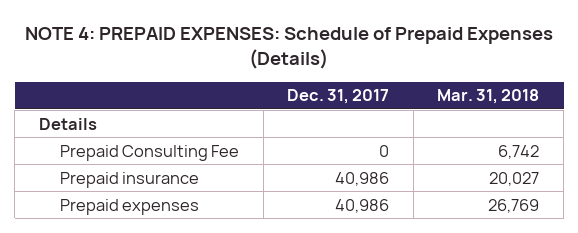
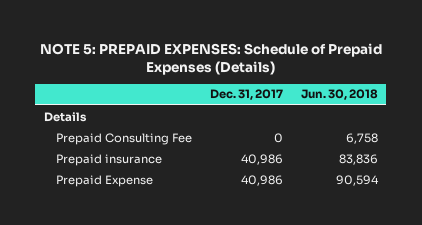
- NOTE 4: PREPAID EXPENSES: Schedule of Prepaid Expenses (Details)
+ NOTE 5: PREPAID EXPENSES: Schedule of Prepaid Expenses (Details)
- | Dec. 31, 2017 | Mar. 31, 2018
+ | Dec. 31, 2017 | Jun. 30, 2018
- Prepaid expenses | 40,986 | 26,769
+ Prepaid Expense | 40,986 | 90,594

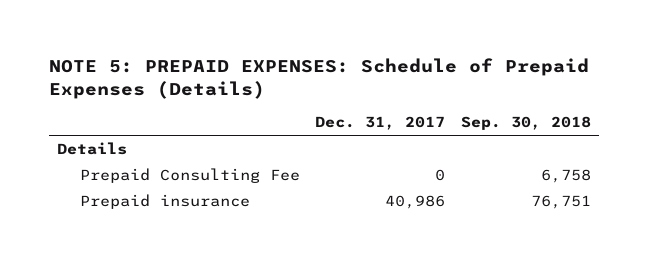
- | Dec. 31, 2017 | Jun. 30, 2018
+ | Dec. 31, 2017 | Sep. 30, 2018
- Prepaid Expense | 40,986 | 90,594

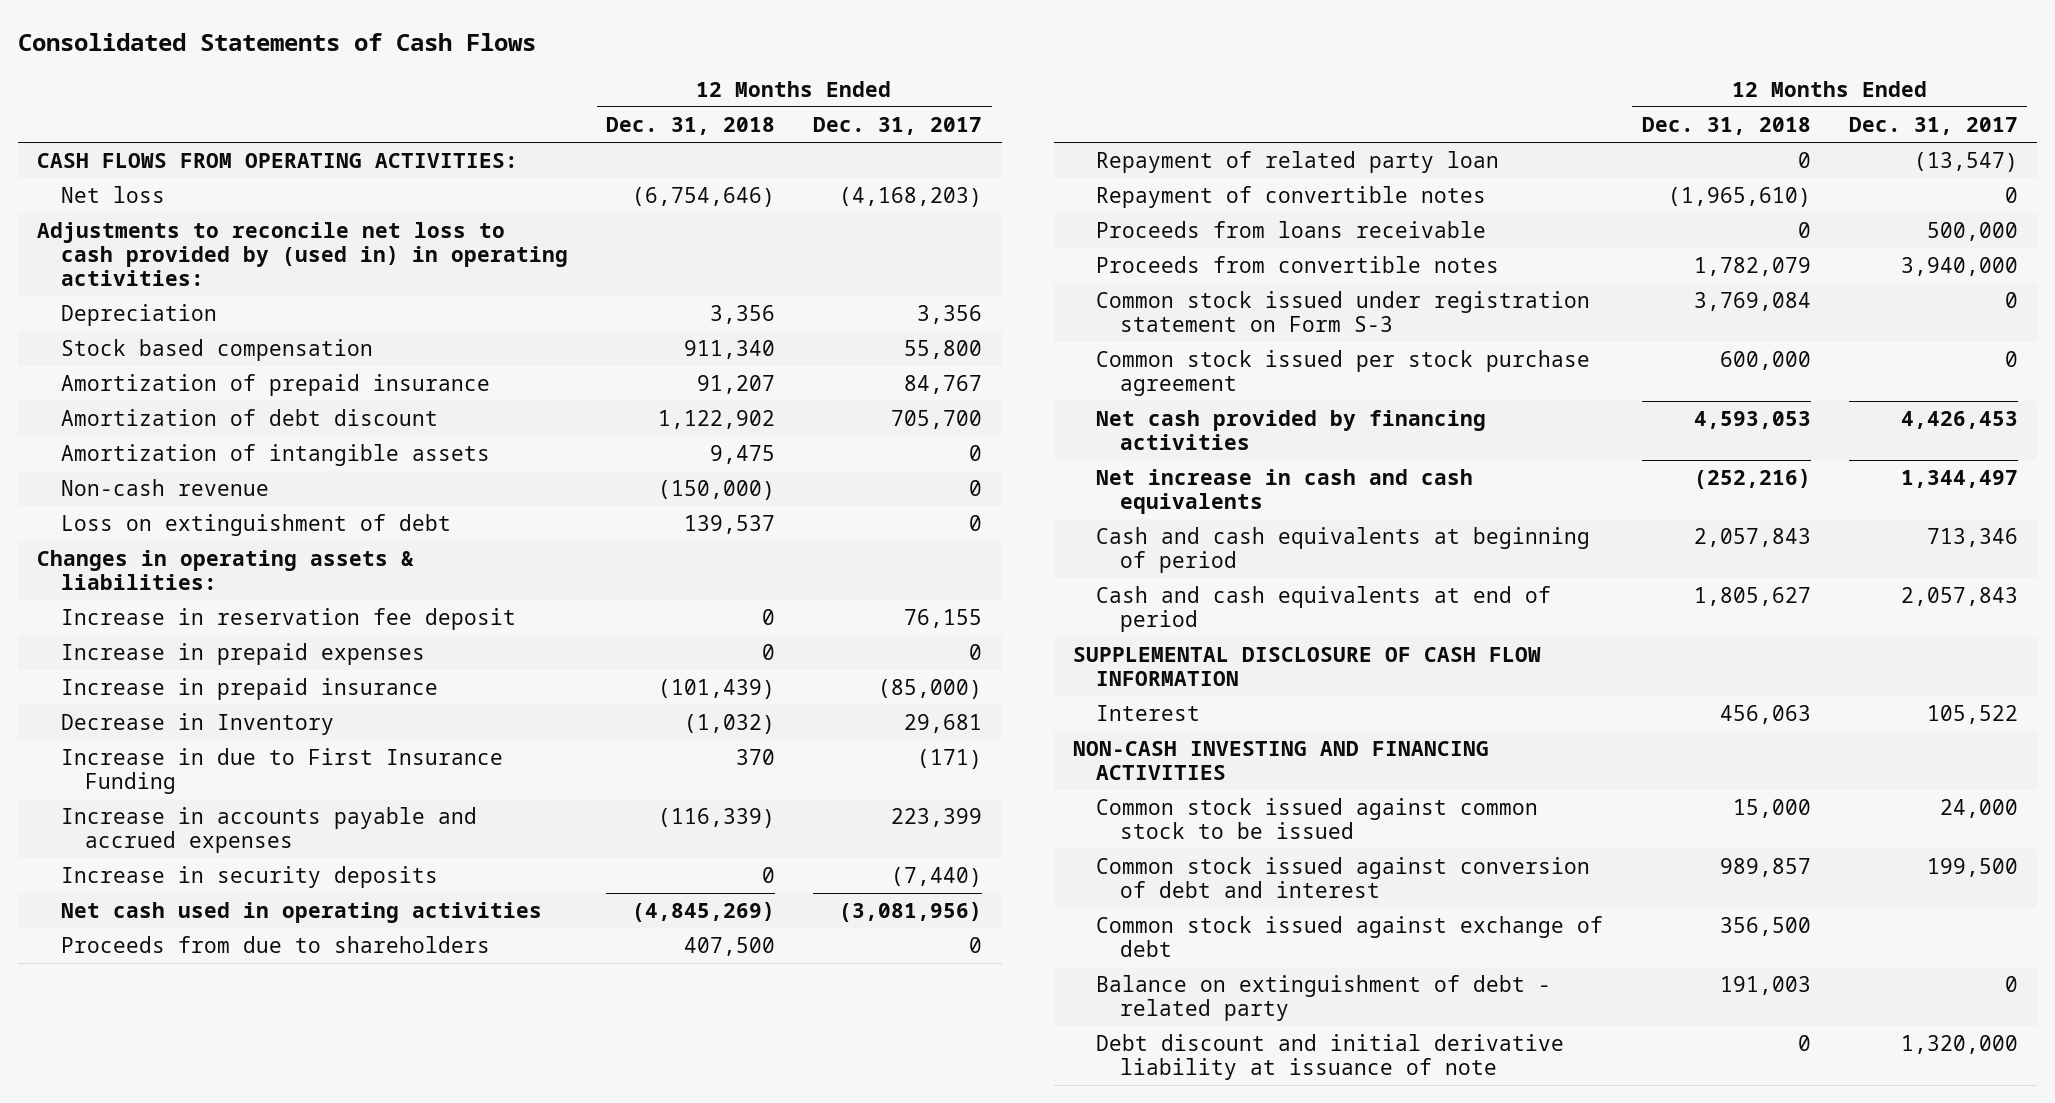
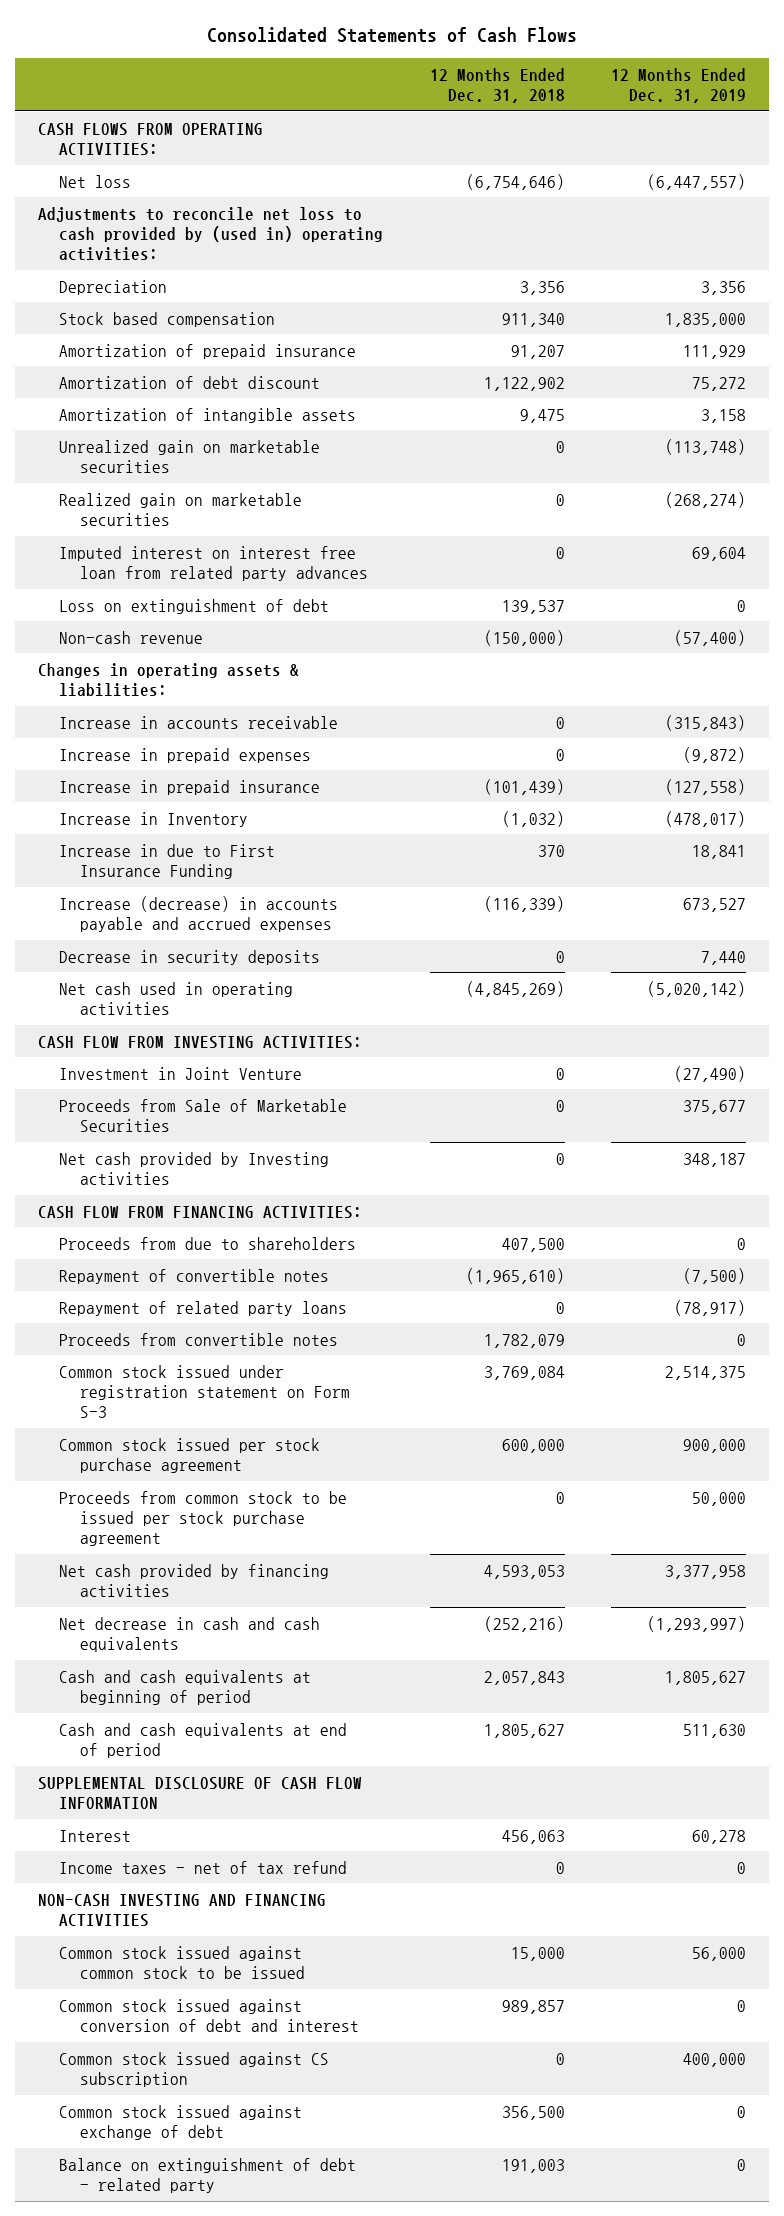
- | 12 Months Ended Dec. 31, 2018 | 12 Months Ended Dec. 31, 2017
+ | 12 Months Ended Dec. 31, 2018 | 12 Months Ended Dec. 31, 2019
- Adjustments to reconcile net loss to cash provided by (used in) in operating activities:
+ Adjustments to reconcile net loss to cash provided by (used in) operating activities:
+ Unrealized gain on marketable securities | 0 | (113,748)
+ Realized gain on marketable securities | 0 | (268,274)
+ Imputed interest on interest free loan from related party advances | 0 | 69,604
moved down: Non-cash revenue | (150,000) | (57,400)
- Increase in reservation fee deposit | 0 | 76,155
+ Increase in accounts receivable | 0 | (315,843)
- Decrease in Inventory | (1,032) | 29,681
+ Increase in Inventory | (1,032) | (478,017)
- Increase in accounts payable and accrued expenses | (116,339) | 223,399
- Increase in security deposits | 0 | (7,440)
+ Increase (decrease) in accounts payable and accrued expenses | (116,339) | 673,527
+ Decrease in security deposits | 0 | 7,440
+ CASH FLOW FROM INVESTING ACTIVITIES:
+ Investment in Joint Venture | 0 | (27,490)
+ Proceeds from Sale of Marketable Securities | 0 | 375,677
+ Net cash provided by Investing activities | 0 | 348,187
+ CASH FLOW FROM FINANCING ACTIVITIES:
- Repayment of related party loan | 0 | (13,547)
- Proceeds from loans receivable | 0 | 500,000
+ Repayment of related party loans | 0 | (78,917)
+ Proceeds from common stock to be issued per stock purchase agreement | 0 | 50,000
- Net increase in cash and cash equivalents | (252,216) | 1,344,497
+ Net decrease in cash and cash equivalents | (252,216) | (1,293,997)
+ Income taxes - net of tax refund | 0 | 0
+ Common stock issued against CS subscription | 0 | 400,000
- Debt discount and initial derivative liability at issuance of note | 0 | 1,320,000

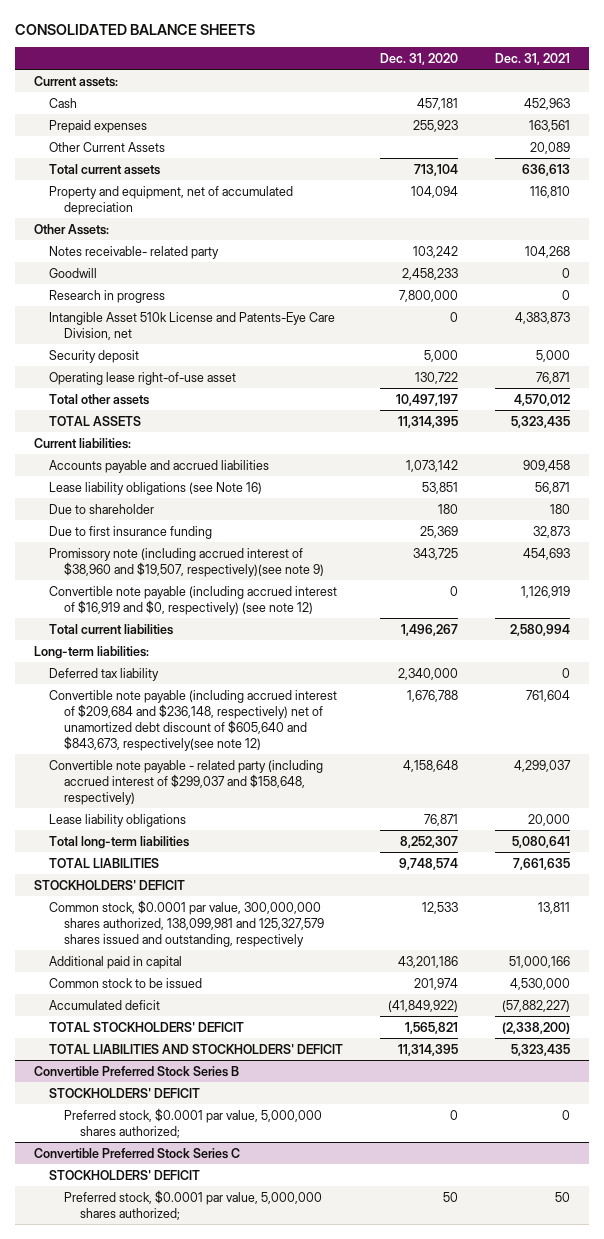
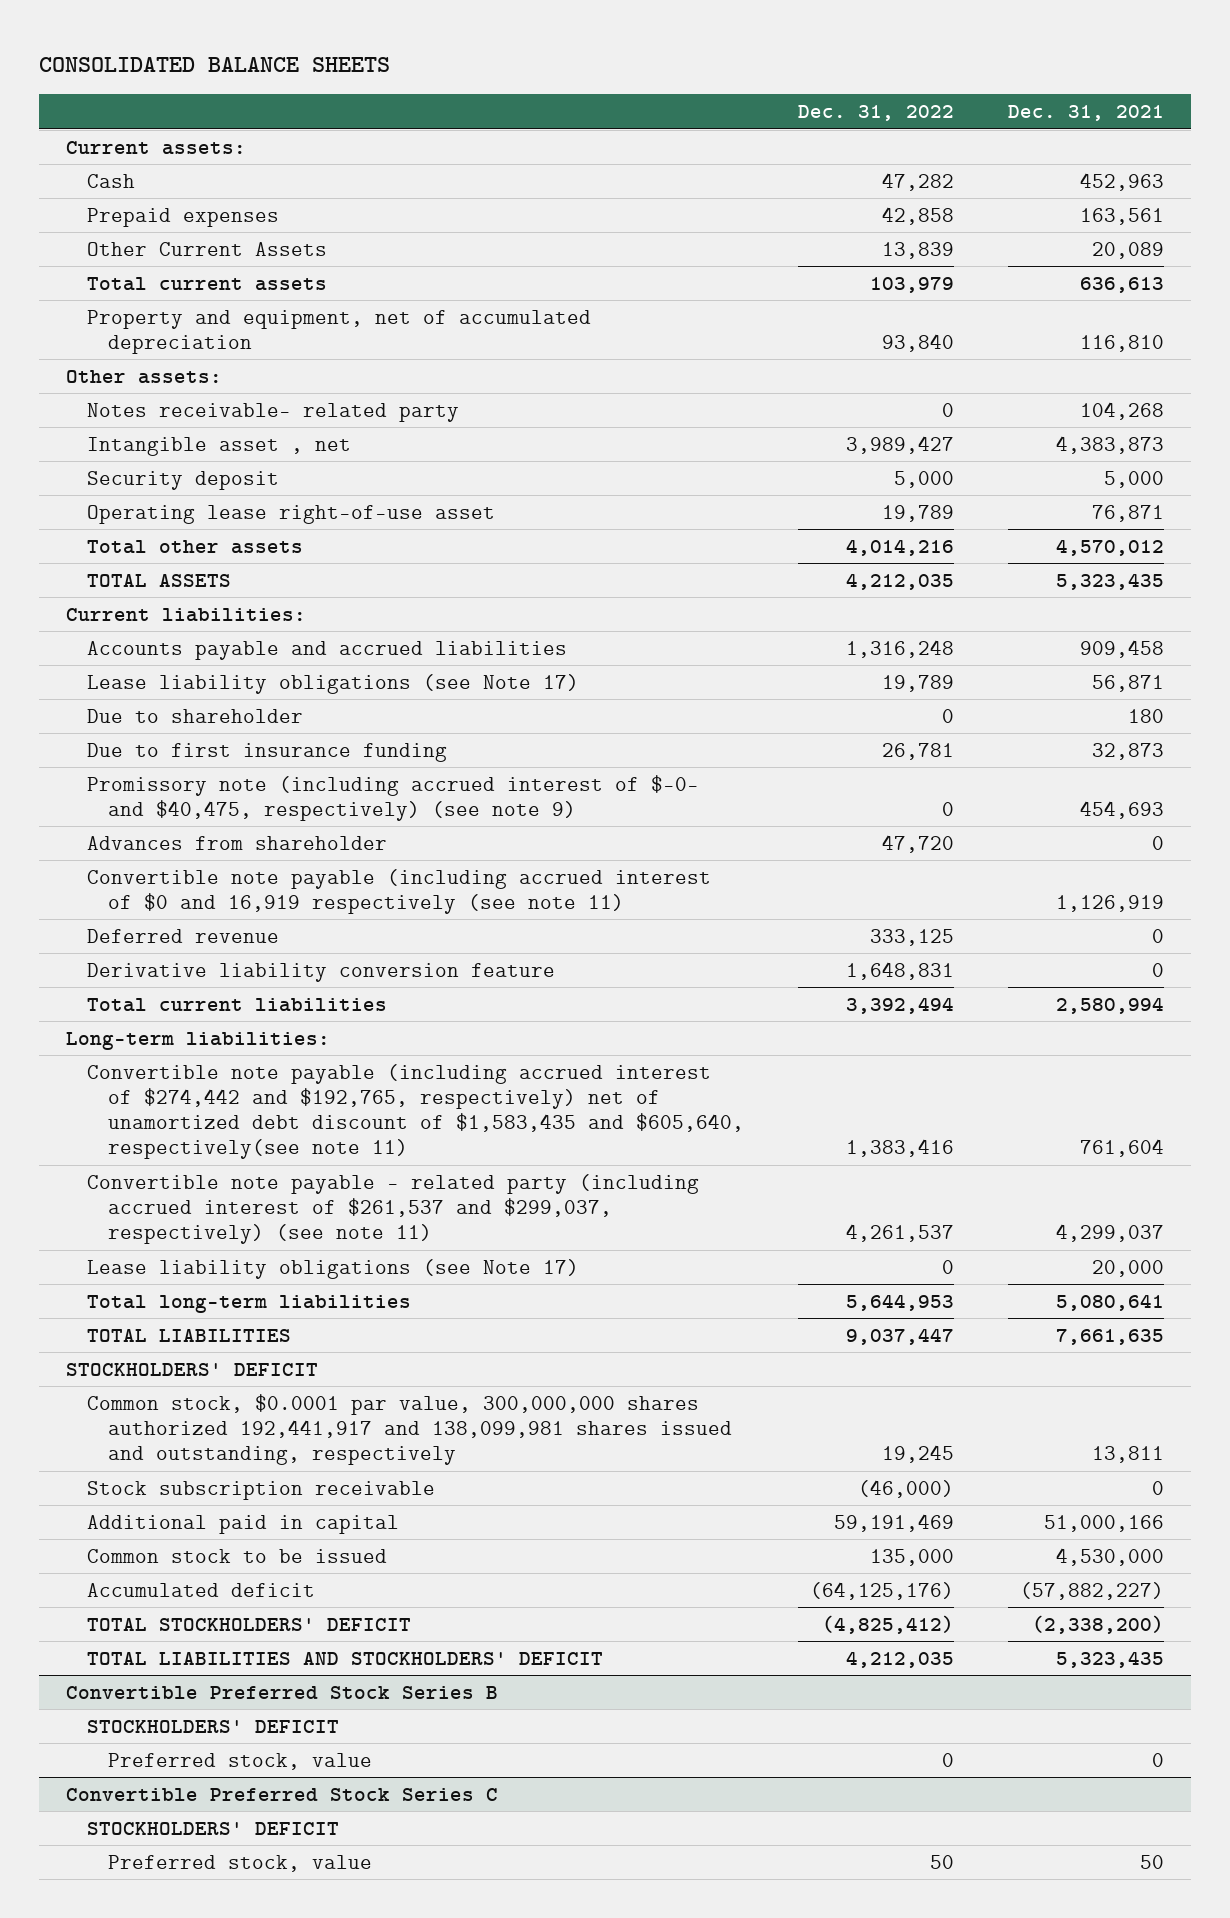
- | Dec. 31, 2020 | Dec. 31, 2021
+ | Dec. 31, 2022 | Dec. 31, 2021
- Other Assets:
+ Other assets:
- Goodwill | 2,458,233 | 0
- Research in progress | 7,800,000 | 0
- Intangible Asset 510k License and Patents-Eye Care Division, net | 0 | 4,383,873
+ Intangible asset , net | 3,989,427 | 4,383,873
- Lease liability obligations (see Note 16) | 53,851 | 56,871
+ Lease liability obligations (see Note 17) | 19,789 | 56,871
- Promissory note (including accrued interest of $38,960 and $19,507, respectively)(see note 9) | 343,725 | 454,693
- Convertible note payable (including accrued interest of $16,919 and $0, respectively) (see note 12) | 0 | 1,126,919
+ Promissory note (including accrued interest of $-0- and $40,475, respectively) (see note 9) | 0 | 454,693
+ Advances from shareholder | 47,720 | 0
+ Convertible note payable (including accrued interest of $0 and 16,919 respectively (see note 11) | | 1,126,919
+ Deferred revenue | 333,125 | 0
+ Derivative liability conversion feature | 1,648,831 | 0
- Deferred tax liability | 2,340,000 | 0
- Convertible note payable (including accrued interest of $209,684 and $236,148, respectively) net of unamortized debt discount of $605,640 and $843,673, respectively(see note 12) | 1,676,788 | 761,604
- Convertible note payable - related party (including accrued interest of $299,037 and $158,648, respectively) | 4,158,648 | 4,299,037
- Lease liability obligations | 76,871 | 20,000
+ Convertible note payable (including accrued interest of $274,442 and $192,765, respectively) net of unamortized debt discount of $1,583,435 and $605,640, respectively(see note 11) | 1,383,416 | 761,604
+ Convertible note payable - related party (including accrued interest of $261,537 and $299,037, respectively) (see note 11) | 4,261,537 | 4,299,037
+ Lease liability obligations (see Note 17) | 0 | 20,000
- Common stock, $0.0001 par value, 300,000,000 shares authorized, 138,099,981 and 125,327,579 shares issued and outstanding, respectively | 12,533 | 13,811
+ Common stock, $0.0001 par value, 300,000,000 shares authorized 192,441,917 and 138,099,981 shares issued and outstanding, respectively | 19,245 | 13,811
+ Stock subscription receivable | (46,000) | 0
@ Convertible Preferred Stock Series B
- Preferred stock, $0.0001 par value, 5,000,000 shares authorized; | 0 | 0
+ Preferred stock, value | 0 | 0
@ Convertible Preferred Stock Series C
- Preferred stock, $0.0001 par value, 5,000,000 shares authorized; | 50 | 50
+ Preferred stock, value | 50 | 50

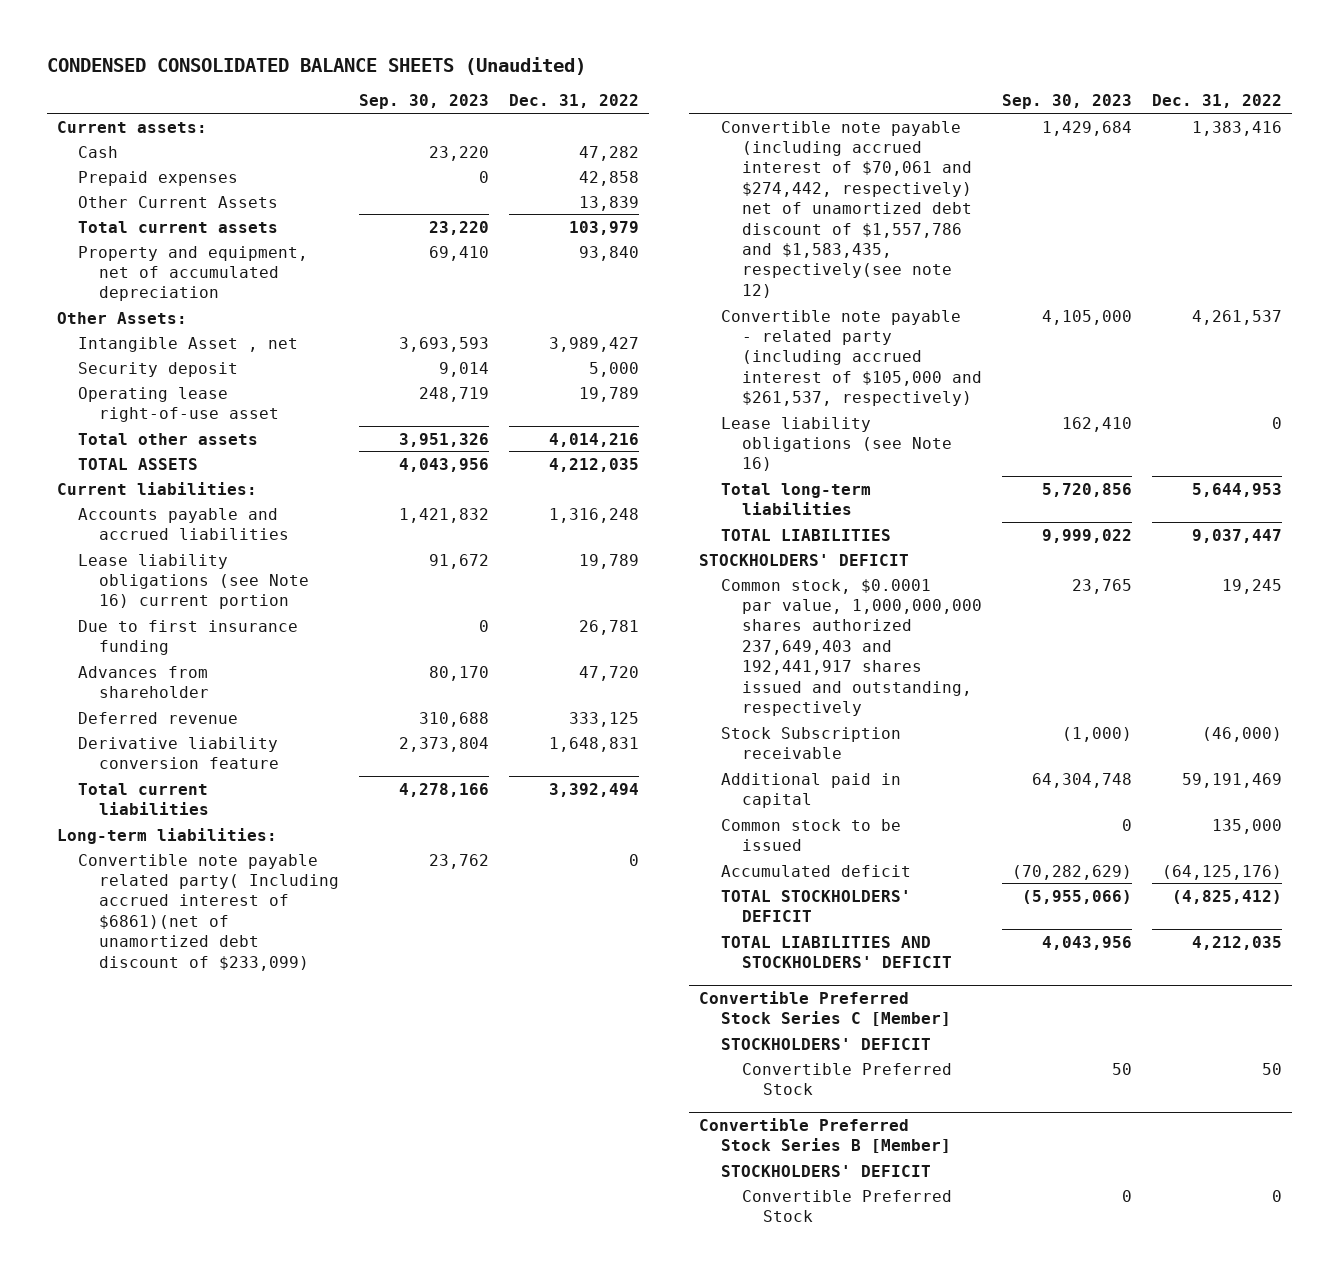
- CONSOLIDATED BALANCE SHEETS
+ CONDENSED CONSOLIDATED BALANCE SHEETS (Unaudited)
- | Dec. 31, 2022 | Dec. 31, 2021
+ | Sep. 30, 2023 | Dec. 31, 2022
- Other assets:
- Notes receivable- related party | 0 | 104,268
- Intangible asset , net | 3,989,427 | 4,383,873
+ Other Assets:
+ Intangible Asset , net | 3,693,593 | 3,989,427
- Lease liability obligations (see Note 17) | 19,789 | 56,871
- Due to shareholder | 0 | 180
+ Lease liability obligations (see Note 16) current portion | 91,672 | 19,789
- Promissory note (including accrued interest of $-0- and $40,475, respectively) (see note 9) | 0 | 454,693
- Convertible note payable (including accrued interest of $0 and 16,919 respectively (see note 11) | | 1,126,919
- Convertible note payable (including accrued interest of $274,442 and $192,765, respectively) net of unamortized debt discount of $1,583,435 and $605,640, respectively(see note 11) | 1,383,416 | 761,604
- Convertible note payable - related party (including accrued interest of $261,537 and $299,037, respectively) (see note 11) | 4,261,537 | 4,299,037
- Lease liability obligations (see Note 17) | 0 | 20,000
+ Convertible note payable related party( Including accrued interest of $6861)(net of unamortized debt discount of $233,099) | 23,762 | 0
+ Convertible note payable (including accrued interest of $70,061 and $274,442, respectively) net of unamortized debt discount of $1,557,786 and $1,583,435, respectively(see note 12) | 1,429,684 | 1,383,416
+ Convertible note payable - related party (including accrued interest of $105,000 and $261,537, respectively) | 4,105,000 | 4,261,537
+ Lease liability obligations (see Note 16) | 162,410 | 0
- Common stock, $0.0001 par value, 300,000,000 shares authorized 192,441,917 and 138,099,981 shares issued and outstanding, respectively | 19,245 | 13,811
- Stock subscription receivable | (46,000) | 0
+ Common stock, $0.0001 par value, 1,000,000,000 shares authorized 237,649,403 and 192,441,917 shares issued and outstanding, respectively | 23,765 | 19,245
+ Stock Subscription receivable | (1,000) | (46,000)
- Convertible Preferred Stock Series B
+ Convertible Preferred Stock Series C [Member]
- Preferred stock, value | 0 | 0
- Convertible Preferred Stock Series C
+ Convertible Preferred Stock | 50 | 50
+ Convertible Preferred Stock Series B [Member]
- Preferred stock, value | 50 | 50
+ Convertible Preferred Stock | 0 | 0

